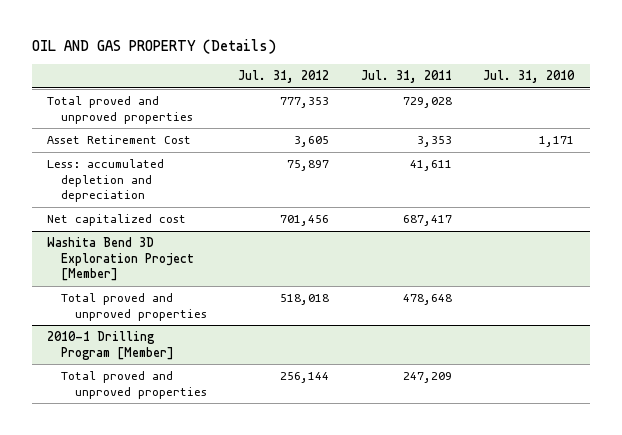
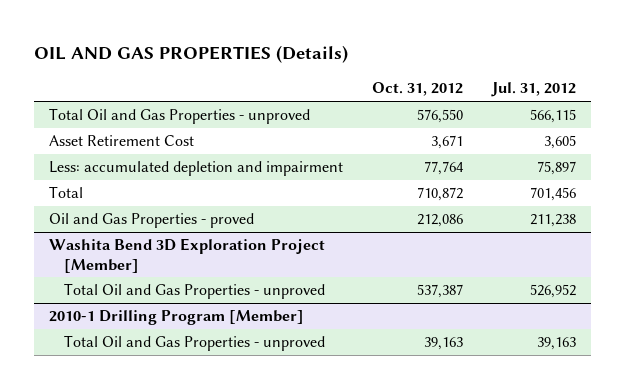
- OIL AND GAS PROPERTY (Details)
+ OIL AND GAS PROPERTIES (Details)
- | Jul. 31, 2012 | Jul. 31, 2011 | Jul. 31, 2010
+ | Oct. 31, 2012 | Jul. 31, 2012
- Total proved and unproved properties | 777,353 | 729,028 |
+ Total Oil and Gas Properties - unproved | 576,550 | 566,115
- Less: accumulated depletion and depreciation | 75,897 | 41,611 |
- Net capitalized cost | 701,456 | 687,417 |
+ Less: accumulated depletion and impairment | 77,764 | 75,897
+ Total | 710,872 | 701,456
+ Oil and Gas Properties - proved | 212,086 | 211,238
@ Washita Bend 3D Exploration Project [Member]
- Total proved and unproved properties | 518,018 | 478,648 |
+ Total Oil and Gas Properties - unproved | 537,387 | 526,952
@ 2010-1 Drilling Program [Member]
- Total proved and unproved properties | 256,144 | 247,209 |
+ Total Oil and Gas Properties - unproved | 39,163 | 39,163

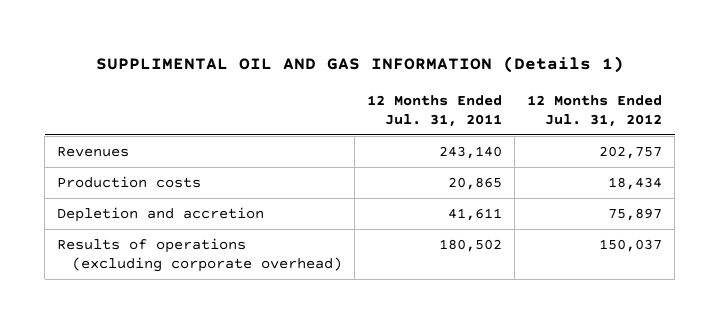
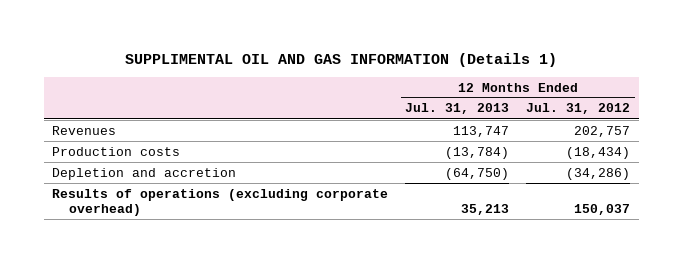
- | 12 Months Ended Jul. 31, 2011 | 12 Months Ended Jul. 31, 2012
+ | 12 Months Ended Jul. 31, 2013 | 12 Months Ended Jul. 31, 2012
- Production costs | 20,865 | 18,434
- Depletion and accretion | 41,611 | 75,897
+ Production costs | (13,784) | (18,434)
+ Depletion and accretion | (64,750) | (34,286)

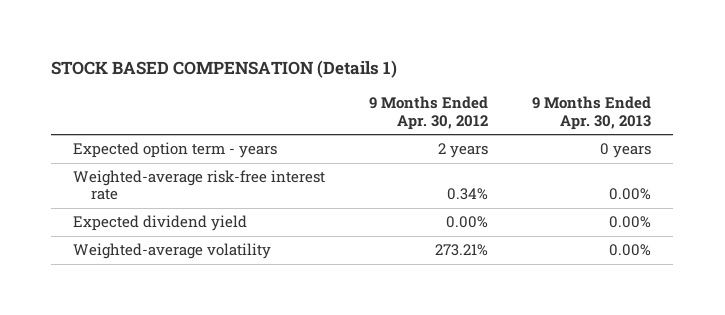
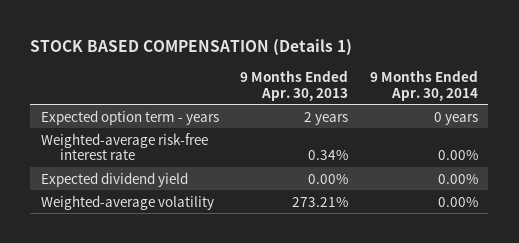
- | 9 Months Ended Apr. 30, 2012 | 9 Months Ended Apr. 30, 2013
+ | 9 Months Ended Apr. 30, 2013 | 9 Months Ended Apr. 30, 2014
- Expected option term - years | 2 years | 0 years
- Weighted-average risk-free interest rate | 0.34% | 0.00%
+ Expected option term - years | 2 years | 0 years
+ Weighted-average risk-free interest rate | 0.34% | 0.00%
- Weighted-average volatility | 273.21% | 0.00%
+ Weighted-average volatility | 273.21% | 0.00%

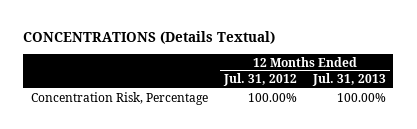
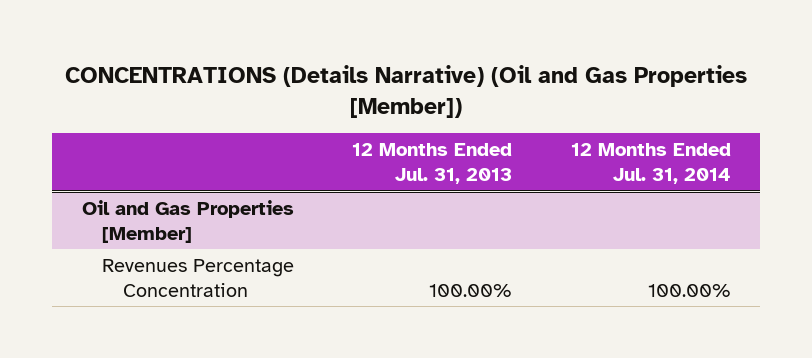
- CONCENTRATIONS (Details Textual)
+ CONCENTRATIONS (Details Narrative) (Oil and Gas Properties [Member])
- | 12 Months Ended Jul. 31, 2012 | 12 Months Ended Jul. 31, 2013
+ | 12 Months Ended Jul. 31, 2013 | 12 Months Ended Jul. 31, 2014
- Concentration Risk, Percentage | 100.00% | 100.00%
+ Oil and Gas Properties [Member]
+ Revenues Percentage Concentration | 100.00% | 100.00%

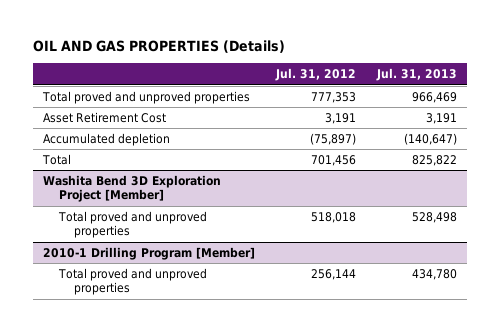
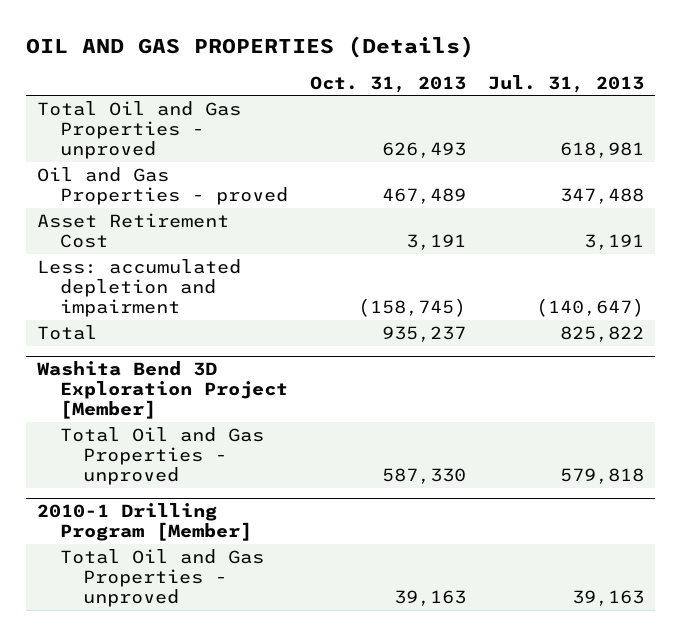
- | Jul. 31, 2012 | Jul. 31, 2013
+ | Oct. 31, 2013 | Jul. 31, 2013
- Total proved and unproved properties | 777,353 | 966,469
+ Total Oil and Gas Properties - unproved | 626,493 | 618,981
+ Oil and Gas Properties - proved | 467,489 | 347,488
- Accumulated depletion | (75,897) | (140,647)
+ Less: accumulated depletion and impairment | (158,745) | (140,647)
@ Washita Bend 3D Exploration Project [Member]
- Total proved and unproved properties | 518,018 | 528,498
+ Total Oil and Gas Properties - unproved | 587,330 | 579,818
@ 2010-1 Drilling Program [Member]
- Total proved and unproved properties | 256,144 | 434,780
+ Total Oil and Gas Properties - unproved | 39,163 | 39,163

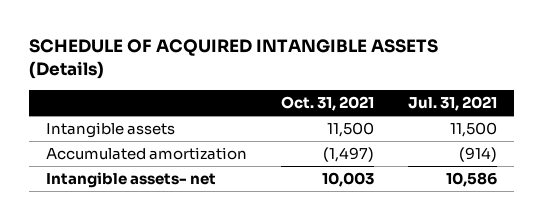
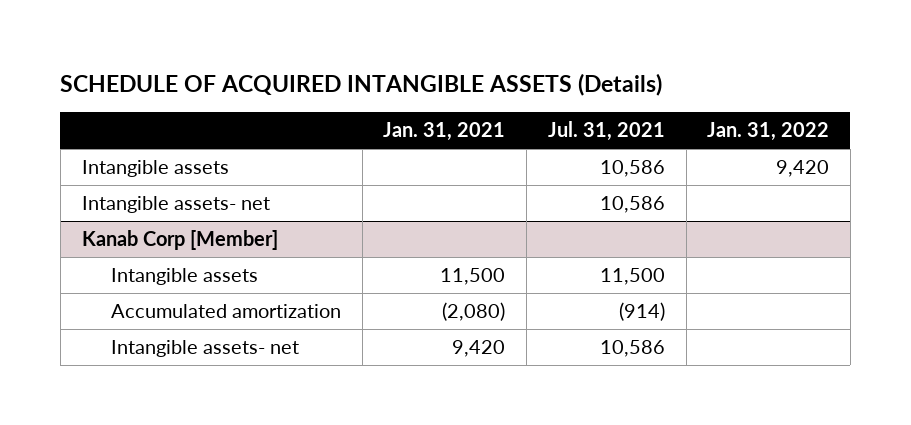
- | Oct. 31, 2021 | Jul. 31, 2021
+ | Jan. 31, 2021 | Jul. 31, 2021 | Jan. 31, 2022
+ Intangible assets | | 10,586 | 9,420
+ Intangible assets- net | | 10,586 |
+ Kanab Corp [Member]

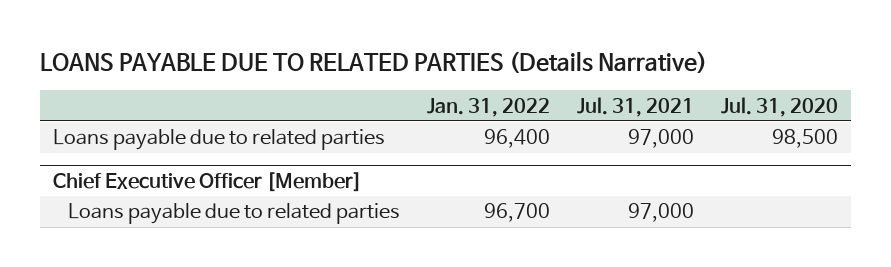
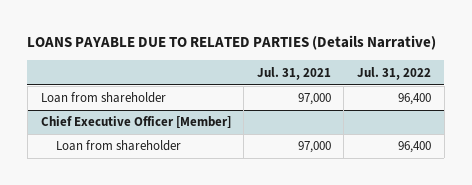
- | Jan. 31, 2022 | Jul. 31, 2021 | Jul. 31, 2020
+ | Jul. 31, 2021 | Jul. 31, 2022
- Loans payable due to related parties | 96,400 | 97,000 | 98,500
+ Loan from shareholder | 97,000 | 96,400
@ Chief Executive Officer [Member]
- Loans payable due to related parties | 96,700 | 97,000 |
+ Loan from shareholder | 97,000 | 96,400

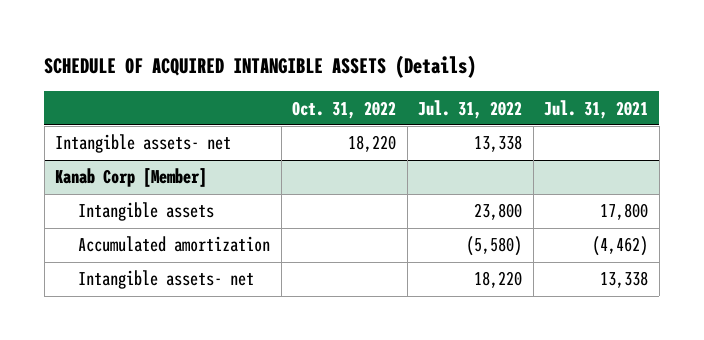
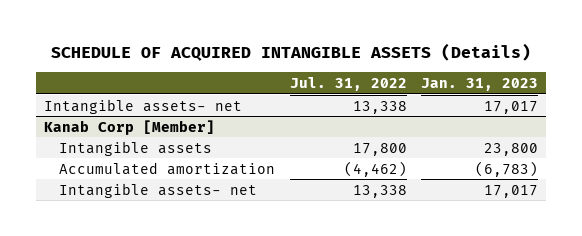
- | Oct. 31, 2022 | Jul. 31, 2022 | Jul. 31, 2021
+ | Jul. 31, 2022 | Jan. 31, 2023
@ Kanab Corp [Member]
- Intangible assets | | 23,800 | 17,800
- Accumulated amortization | | (5,580) | (4,462)
- Intangible assets- net | | 18,220 | 13,338
+ Intangible assets | 17,800 | 23,800
+ Accumulated amortization | (4,462) | (6,783)
+ Intangible assets- net | 13,338 | 17,017

